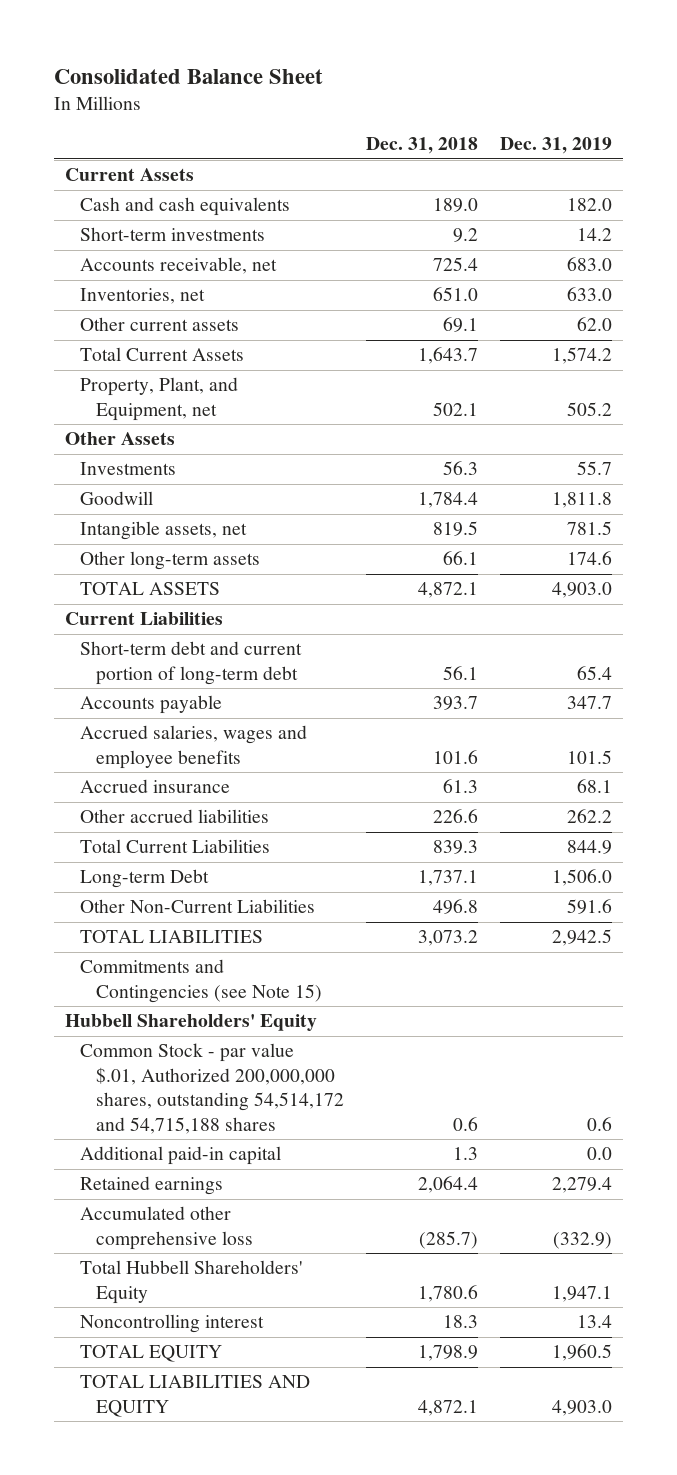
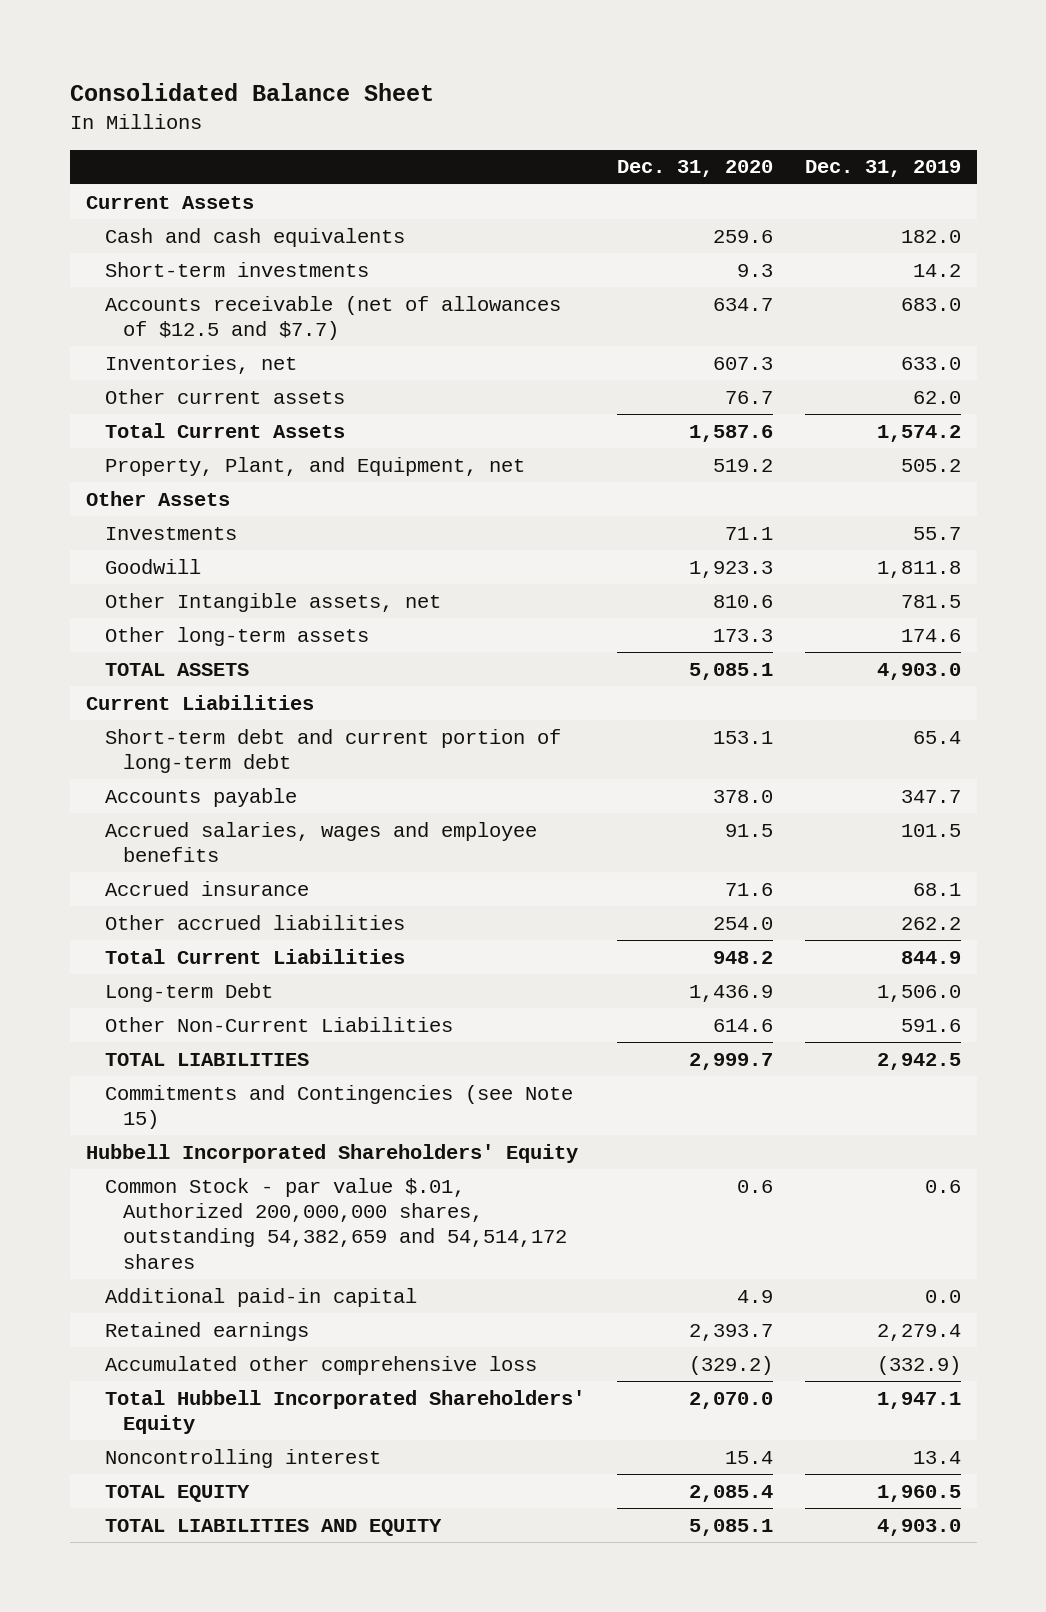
- | Dec. 31, 2018 | Dec. 31, 2019
+ | Dec. 31, 2020 | Dec. 31, 2019
- Accounts receivable, net | 725.4 | 683.0
+ Accounts receivable (net of allowances of $12.5 and $7.7) | 634.7 | 683.0
- Intangible assets, net | 819.5 | 781.5
+ Other Intangible assets, net | 810.6 | 781.5
- Hubbell Shareholders' Equity
- Common Stock - par value $.01, Authorized 200,000,000 shares, outstanding 54,514,172 and 54,715,188 shares | 0.6 | 0.6
+ Hubbell Incorporated Shareholders' Equity
+ Common Stock - par value $.01, Authorized 200,000,000 shares, outstanding 54,382,659 and 54,514,172 shares | 0.6 | 0.6
- Total Hubbell Shareholders' Equity | 1,780.6 | 1,947.1
+ Total Hubbell Incorporated Shareholders' Equity | 2,070.0 | 1,947.1

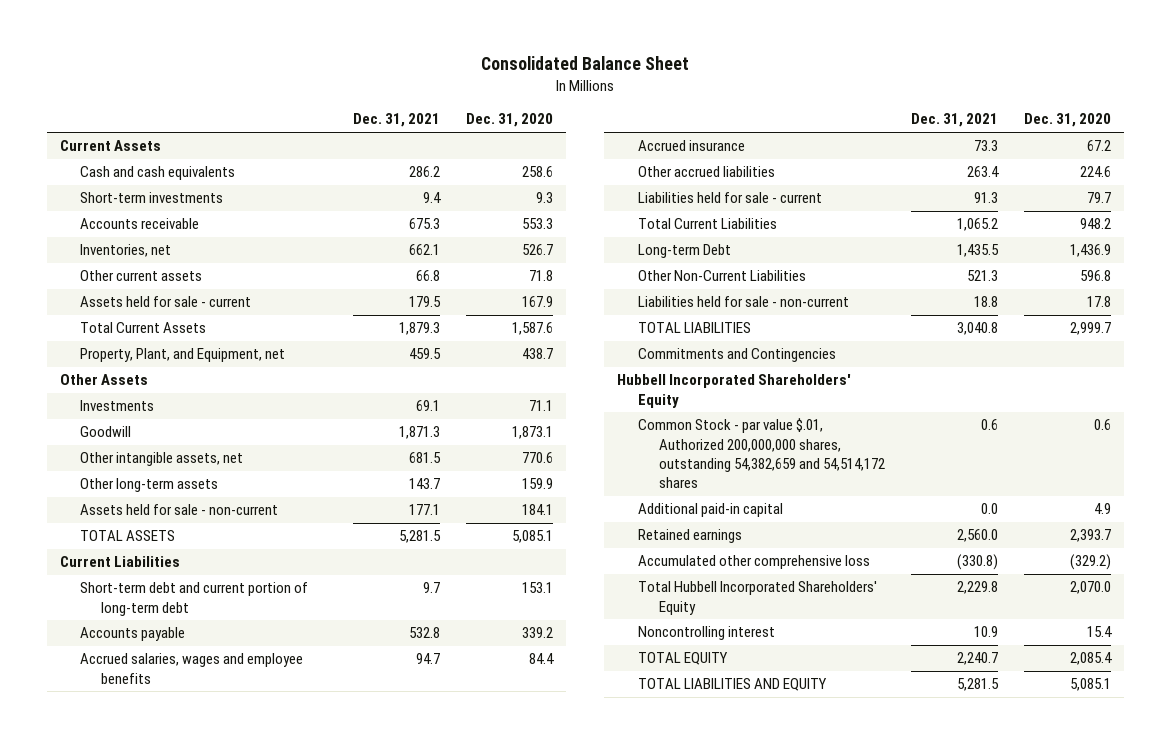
- | Dec. 31, 2020 | Dec. 31, 2019
+ | Dec. 31, 2021 | Dec. 31, 2020
- Cash and cash equivalents | 259.6 | 182.0
+ Cash and cash equivalents | 286.2 | 258.6
- Accounts receivable (net of allowances of $12.5 and $7.7) | 634.7 | 683.0
- Inventories, net | 607.3 | 633.0
- Other current assets | 76.7 | 62.0
+ Accounts receivable | 675.3 | 553.3
+ Inventories, net | 662.1 | 526.7
+ Other current assets | 66.8 | 71.8
+ Assets held for sale - current | 179.5 | 167.9
- Property, Plant, and Equipment, net | 519.2 | 505.2
+ Property, Plant, and Equipment, net | 459.5 | 438.7
- Goodwill | 1,923.3 | 1,811.8
- Other Intangible assets, net | 810.6 | 781.5
- Other long-term assets | 173.3 | 174.6
+ Goodwill | 1,871.3 | 1,873.1
+ Other intangible assets, net | 681.5 | 770.6
+ Other long-term assets | 143.7 | 159.9
+ Assets held for sale - non-current | 177.1 | 184.1
- Accounts payable | 378.0 | 347.7
- Accrued salaries, wages and employee benefits | 91.5 | 101.5
- Accrued insurance | 71.6 | 68.1
- Other accrued liabilities | 254.0 | 262.2
+ Accounts payable | 532.8 | 339.2
+ Accrued salaries, wages and employee benefits | 94.7 | 84.4
+ Accrued insurance | 73.3 | 67.2
+ Other accrued liabilities | 263.4 | 224.6
+ Liabilities held for sale - current | 91.3 | 79.7
- Other Non-Current Liabilities | 614.6 | 591.6
+ Other Non-Current Liabilities | 521.3 | 596.8
+ Liabilities held for sale - non-current | 18.8 | 17.8
- Commitments and Contingencies (see Note 15)
+ Commitments and Contingencies

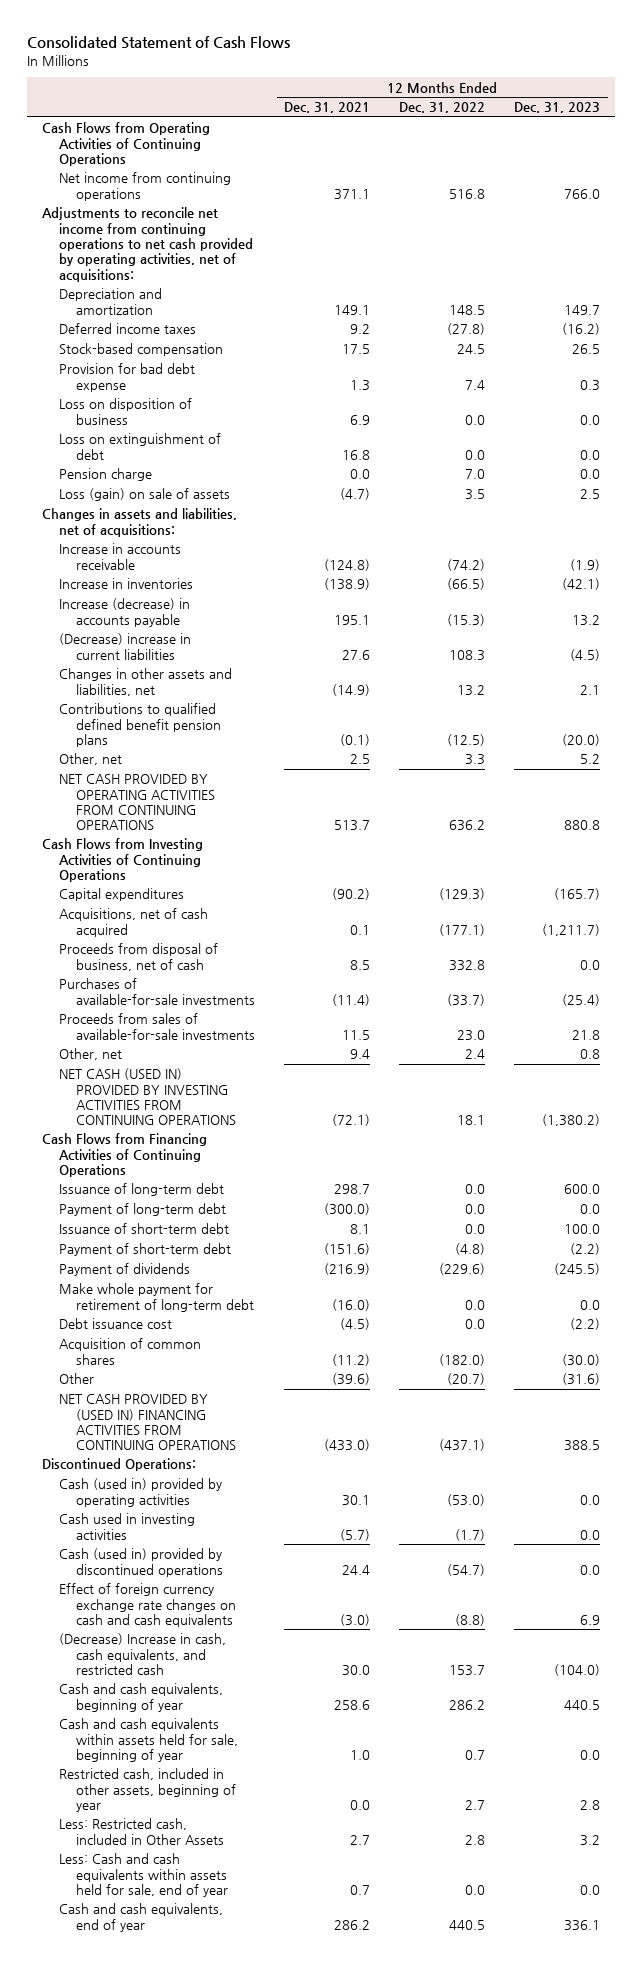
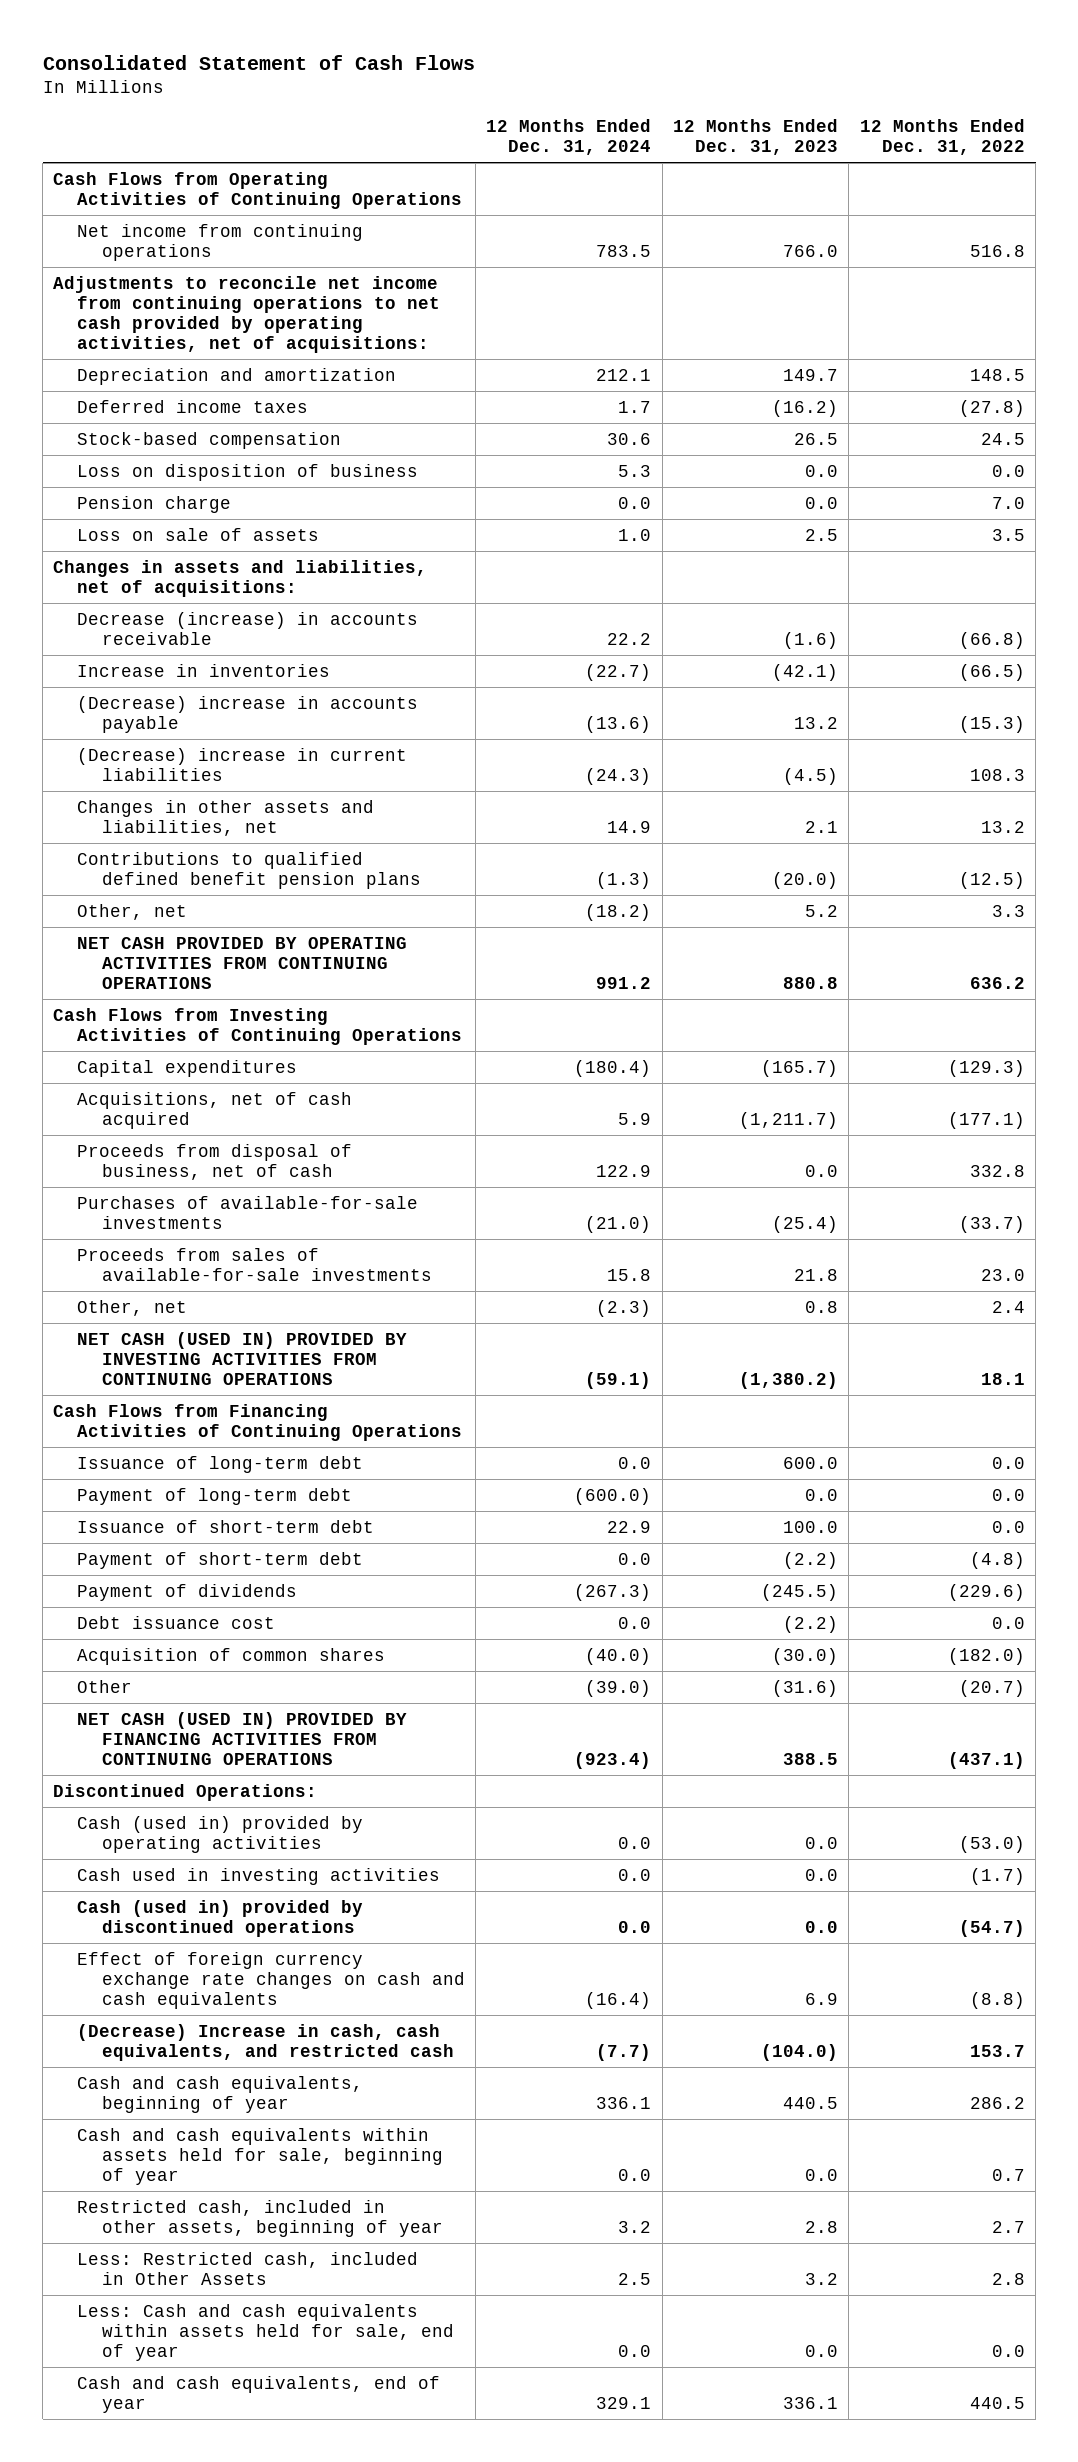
- | 12 Months Ended Dec. 31, 2021 | 12 Months Ended Dec. 31, 2022 | 12 Months Ended Dec. 31, 2023
+ | 12 Months Ended Dec. 31, 2024 | 12 Months Ended Dec. 31, 2023 | 12 Months Ended Dec. 31, 2022
- Provision for bad debt expense | 1.3 | 7.4 | 0.3
- Loss on extinguishment of debt | 16.8 | 0.0 | 0.0
- Loss (gain) on sale of assets | (4.7) | 3.5 | 2.5
+ Loss on sale of assets | 1.0 | 2.5 | 3.5
- Increase in accounts receivable | (124.8) | (74.2) | (1.9)
+ Decrease (increase) in accounts receivable | 22.2 | (1.6) | (66.8)
- Increase (decrease) in accounts payable | 195.1 | (15.3) | 13.2
+ (Decrease) increase in accounts payable | (13.6) | 13.2 | (15.3)
- Make whole payment for retirement of long-term debt | (16.0) | 0.0 | 0.0
- NET CASH PROVIDED BY (USED IN) FINANCING ACTIVITIES FROM CONTINUING OPERATIONS | (433.0) | (437.1) | 388.5
+ NET CASH (USED IN) PROVIDED BY FINANCING ACTIVITIES FROM CONTINUING OPERATIONS | (923.4) | 388.5 | (437.1)

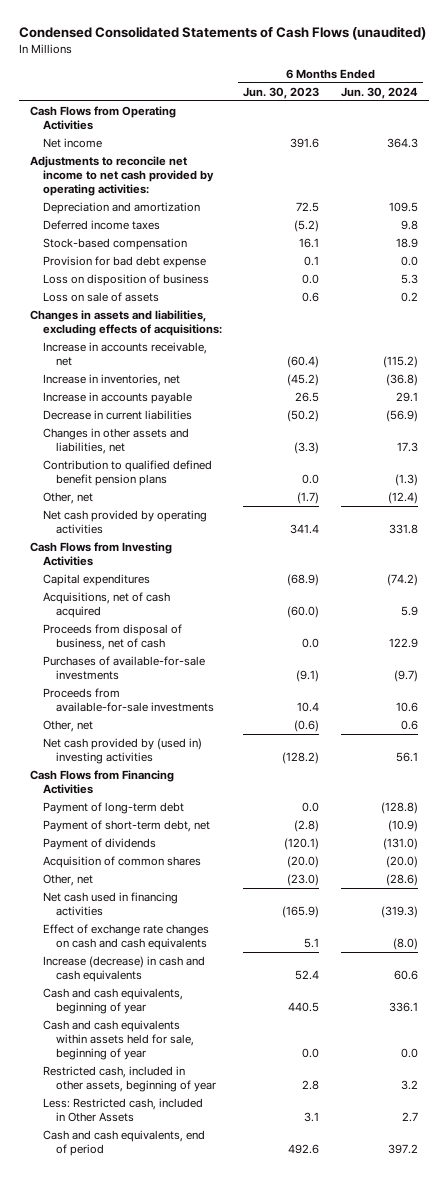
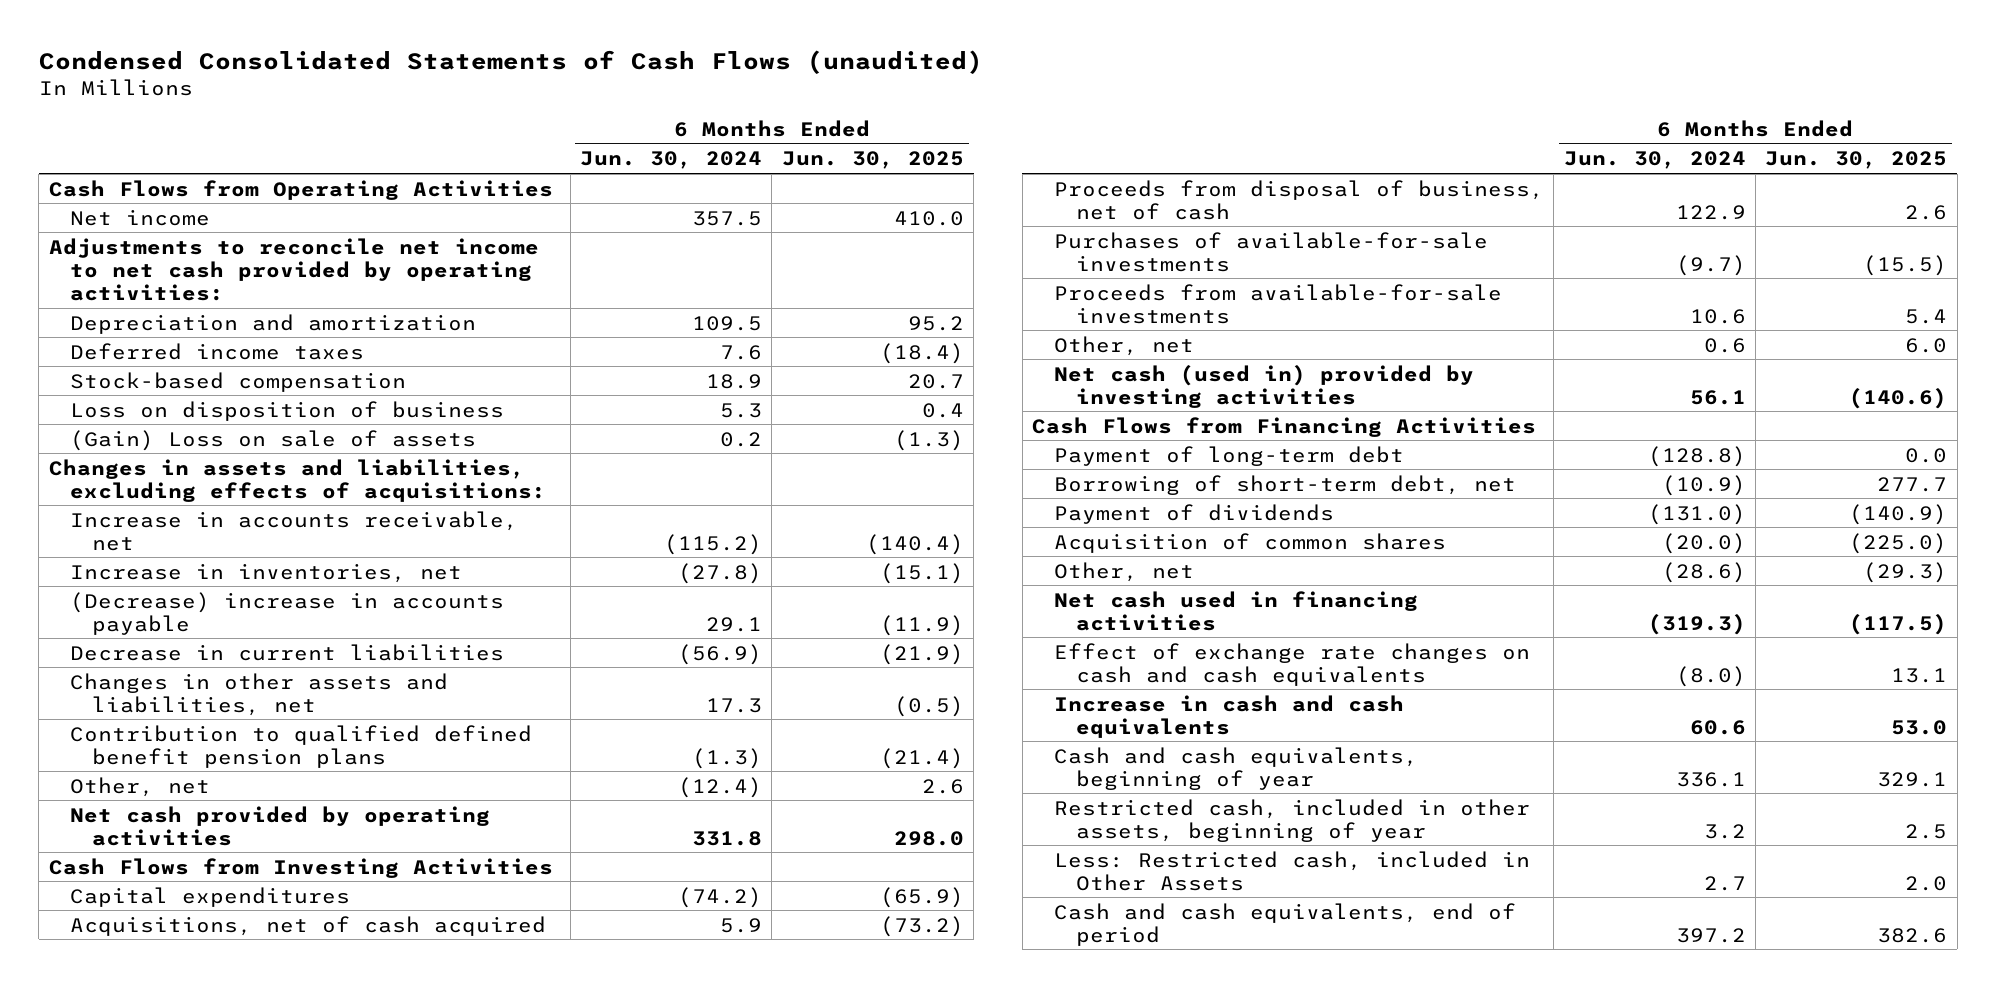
- | 6 Months Ended Jun. 30, 2023 | 6 Months Ended Jun. 30, 2024
+ | 6 Months Ended Jun. 30, 2024 | 6 Months Ended Jun. 30, 2025
- Net income | 391.6 | 364.3
+ Net income | 357.5 | 410.0
- Deferred income taxes | (5.2) | 9.8
+ Deferred income taxes | 7.6 | (18.4)
- Provision for bad debt expense | 0.1 | 0.0
- Loss on sale of assets | 0.6 | 0.2
+ (Gain) Loss on sale of assets | 0.2 | (1.3)
- Increase in inventories, net | (45.2) | (36.8)
- Increase in accounts payable | 26.5 | 29.1
+ Increase in inventories, net | (27.8) | (15.1)
+ (Decrease) increase in accounts payable | 29.1 | (11.9)
- Net cash provided by (used in) investing activities | (128.2) | 56.1
+ Net cash (used in) provided by investing activities | 56.1 | (140.6)
- Payment of short-term debt, net | (2.8) | (10.9)
+ Borrowing of short-term debt, net | (10.9) | 277.7
- Increase (decrease) in cash and cash equivalents | 52.4 | 60.6
+ Increase in cash and cash equivalents | 60.6 | 53.0
- Cash and cash equivalents within assets held for sale, beginning of year | 0.0 | 0.0

